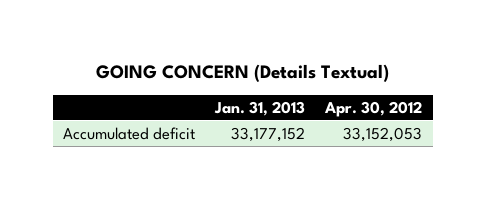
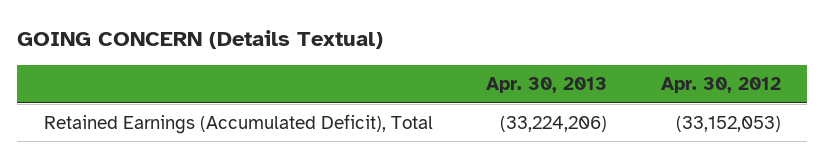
- | Jan. 31, 2013 | Apr. 30, 2012
+ | Apr. 30, 2013 | Apr. 30, 2012
- Accumulated deficit | 33,177,152 | 33,152,053
+ Retained Earnings (Accumulated Deficit), Total | (33,224,206) | (33,152,053)

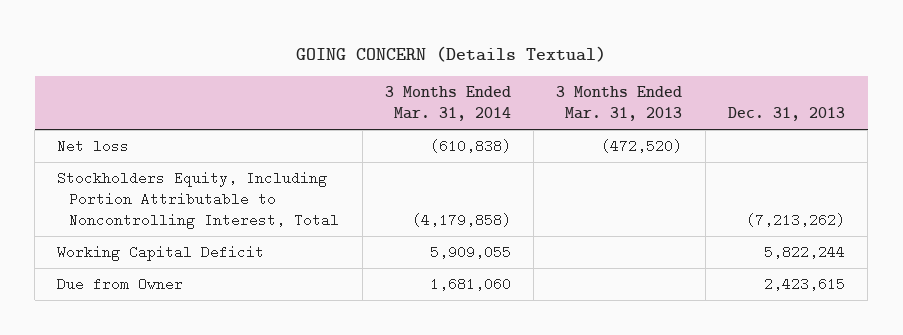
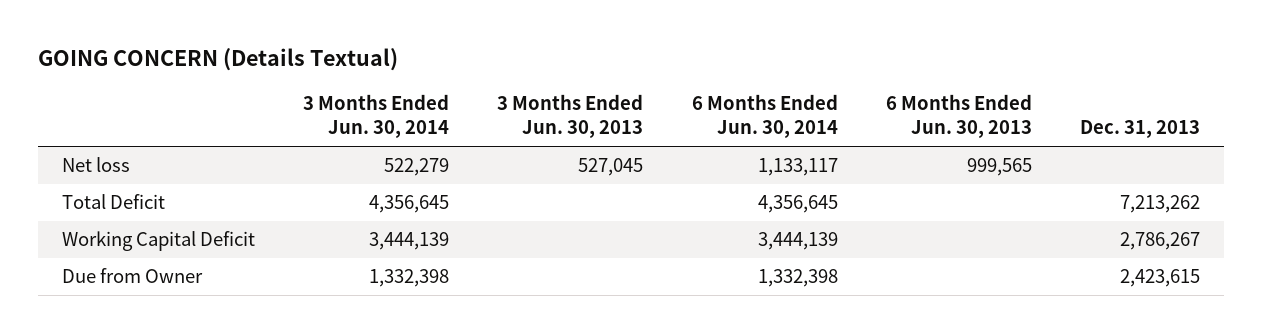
- | 3 Months Ended Mar. 31, 2014 | 3 Months Ended Mar. 31, 2013 | Dec. 31, 2013
+ | 3 Months Ended Jun. 30, 2014 | 3 Months Ended Jun. 30, 2013 | 6 Months Ended Jun. 30, 2014 | 6 Months Ended Jun. 30, 2013 | Dec. 31, 2013
- Stockholders Equity, Including Portion Attributable to Noncontrolling Interest, Total | (4,179,858) | | (7,213,262)
- Working Capital Deficit | 5,909,055 | | 5,822,244
+ Total Deficit | 4,356,645 | | 4,356,645 | | 7,213,262
+ Working Capital Deficit | 3,444,139 | | 3,444,139 | | 2,786,267

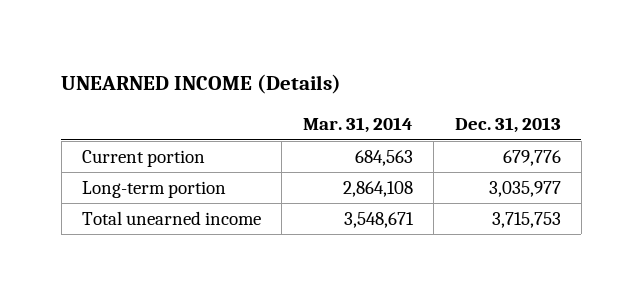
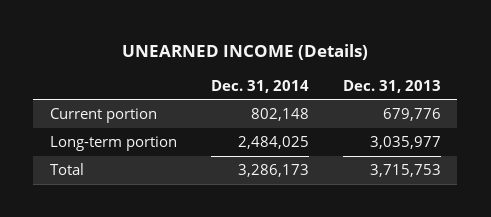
- | Mar. 31, 2014 | Dec. 31, 2013
+ | Dec. 31, 2014 | Dec. 31, 2013
- Total unearned income | 3,548,671 | 3,715,753
+ Total | 3,286,173 | 3,715,753

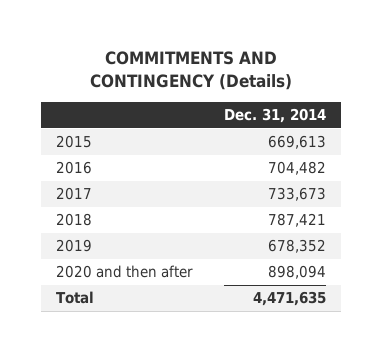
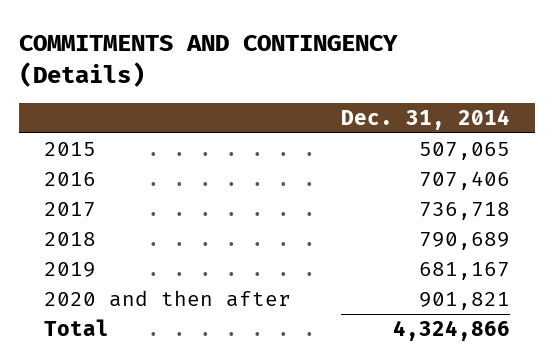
- 2015 | 669,613
- 2016 | 704,482
- 2017 | 733,673
- 2018 | 787,421
- 2019 | 678,352
- 2020 and then after | 898,094
- Total | 4,471,635
+ 2015 | 507,065
+ 2016 | 707,406
+ 2017 | 736,718
+ 2018 | 790,689
+ 2019 | 681,167
+ 2020 and then after | 901,821
+ Total | 4,324,866

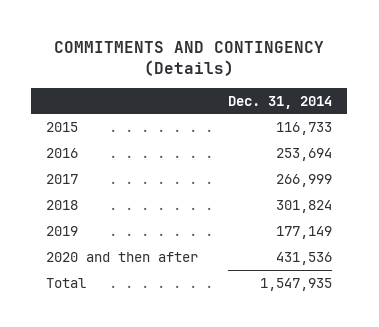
- 2015 | 507,065
- 2016 | 707,406
- 2017 | 736,718
- 2018 | 790,689
- 2019 | 681,167
- 2020 and then after | 901,821
- Total | 4,324,866
+ 2015 | 116,733
+ 2016 | 253,694
+ 2017 | 266,999
+ 2018 | 301,824
+ 2019 | 177,149
+ 2020 and then after | 431,536
+ Total | 1,547,935

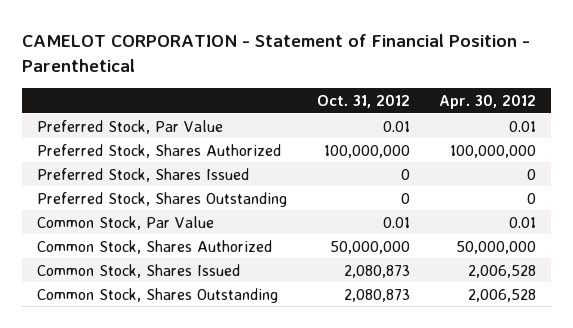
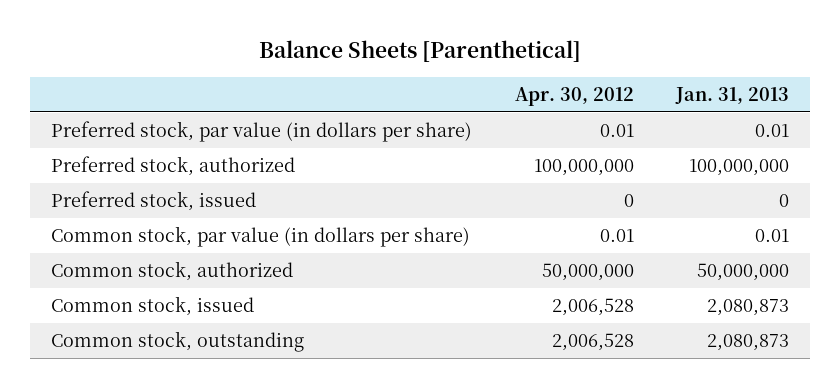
- CAMELOT CORPORATION - Statement of Financial Position - Parenthetical
+ Balance Sheets [Parenthetical]
- | Oct. 31, 2012 | Apr. 30, 2012
+ | Apr. 30, 2012 | Jan. 31, 2013
- Preferred Stock, Par Value | 0.01 | 0.01
- Preferred Stock, Shares Authorized | 100,000,000 | 100,000,000
- Preferred Stock, Shares Issued | 0 | 0
- Preferred Stock, Shares Outstanding | 0 | 0
- Common Stock, Par Value | 0.01 | 0.01
- Common Stock, Shares Authorized | 50,000,000 | 50,000,000
- Common Stock, Shares Issued | 2,080,873 | 2,006,528
- Common Stock, Shares Outstanding | 2,080,873 | 2,006,528
+ Preferred stock, par value (in dollars per share) | 0.01 | 0.01
+ Preferred stock, authorized | 100,000,000 | 100,000,000
+ Preferred stock, issued | 0 | 0
+ Common stock, par value (in dollars per share) | 0.01 | 0.01
+ Common stock, authorized | 50,000,000 | 50,000,000
+ Common stock, issued | 2,006,528 | 2,080,873
+ Common stock, outstanding | 2,006,528 | 2,080,873

